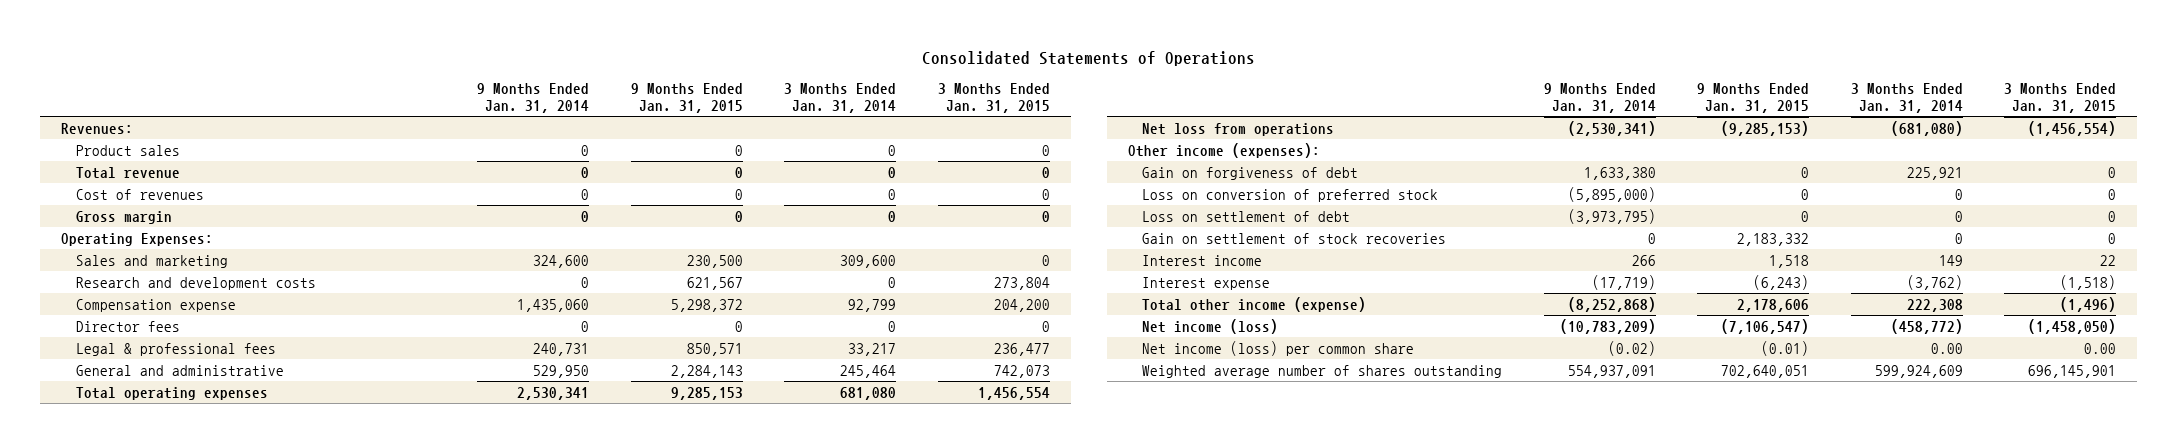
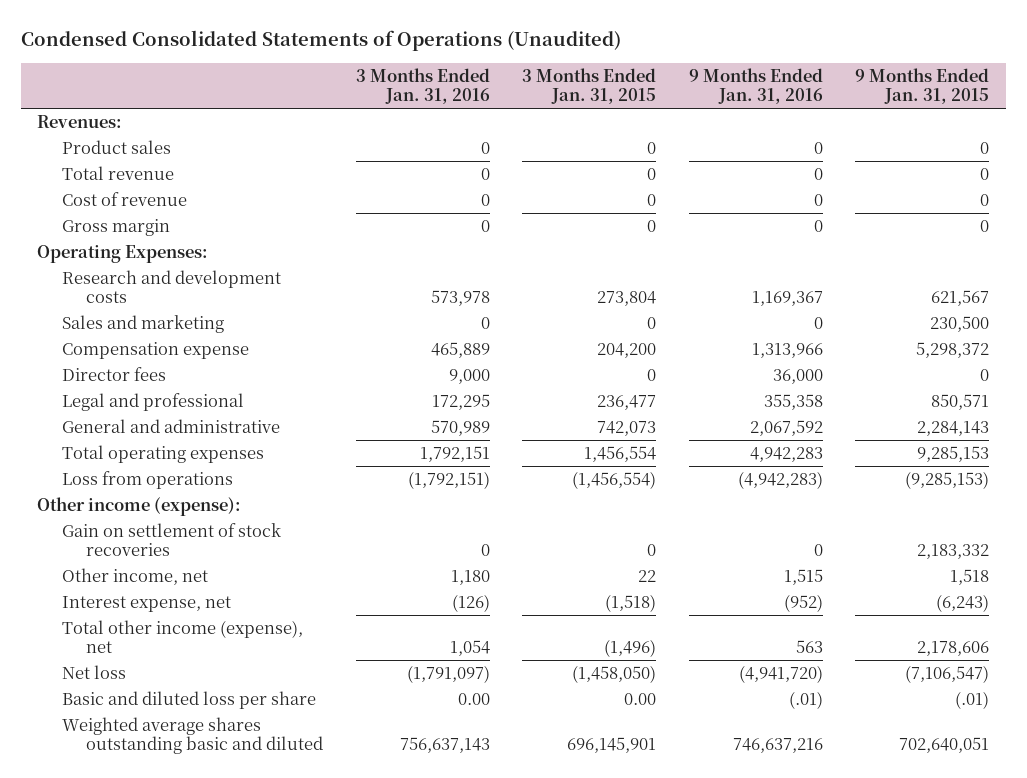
- Consolidated Statements of Operations
+ Condensed Consolidated Statements of Operations (Unaudited)
- | 9 Months Ended Jan. 31, 2014 | 9 Months Ended Jan. 31, 2015 | 3 Months Ended Jan. 31, 2014 | 3 Months Ended Jan. 31, 2015
+ | 3 Months Ended Jan. 31, 2016 | 3 Months Ended Jan. 31, 2015 | 9 Months Ended Jan. 31, 2016 | 9 Months Ended Jan. 31, 2015
- Cost of revenues | 0 | 0 | 0 | 0
+ Cost of revenue | 0 | 0 | 0 | 0
moved down: Sales and marketing | 0 | 0 | 0 | 230,500
- Legal & professional fees | 240,731 | 850,571 | 33,217 | 236,477
+ Legal and professional | 172,295 | 236,477 | 355,358 | 850,571
- Net loss from operations | (2,530,341) | (9,285,153) | (681,080) | (1,456,554)
- Other income (expenses):
- Gain on forgiveness of debt | 1,633,380 | 0 | 225,921 | 0
- Loss on conversion of preferred stock | (5,895,000) | 0 | 0 | 0
- Loss on settlement of debt | (3,973,795) | 0 | 0 | 0
+ Loss from operations | (1,792,151) | (1,456,554) | (4,942,283) | (9,285,153)
+ Other income (expense):
- Interest income | 266 | 1,518 | 149 | 22
- Interest expense | (17,719) | (6,243) | (3,762) | (1,518)
- Total other income (expense) | (8,252,868) | 2,178,606 | 222,308 | (1,496)
- Net income (loss) | (10,783,209) | (7,106,547) | (458,772) | (1,458,050)
- Net income (loss) per common share | (0.02) | (0.01) | 0.00 | 0.00
- Weighted average number of shares outstanding | 554,937,091 | 702,640,051 | 599,924,609 | 696,145,901
+ Other income, net | 1,180 | 22 | 1,515 | 1,518
+ Interest expense, net | (126) | (1,518) | (952) | (6,243)
+ Total other income (expense), net | 1,054 | (1,496) | 563 | 2,178,606
+ Net loss | (1,791,097) | (1,458,050) | (4,941,720) | (7,106,547)
+ Basic and diluted loss per share | 0.00 | 0.00 | (.01) | (.01)
+ Weighted average shares outstanding basic and diluted | 756,637,143 | 696,145,901 | 746,637,216 | 702,640,051

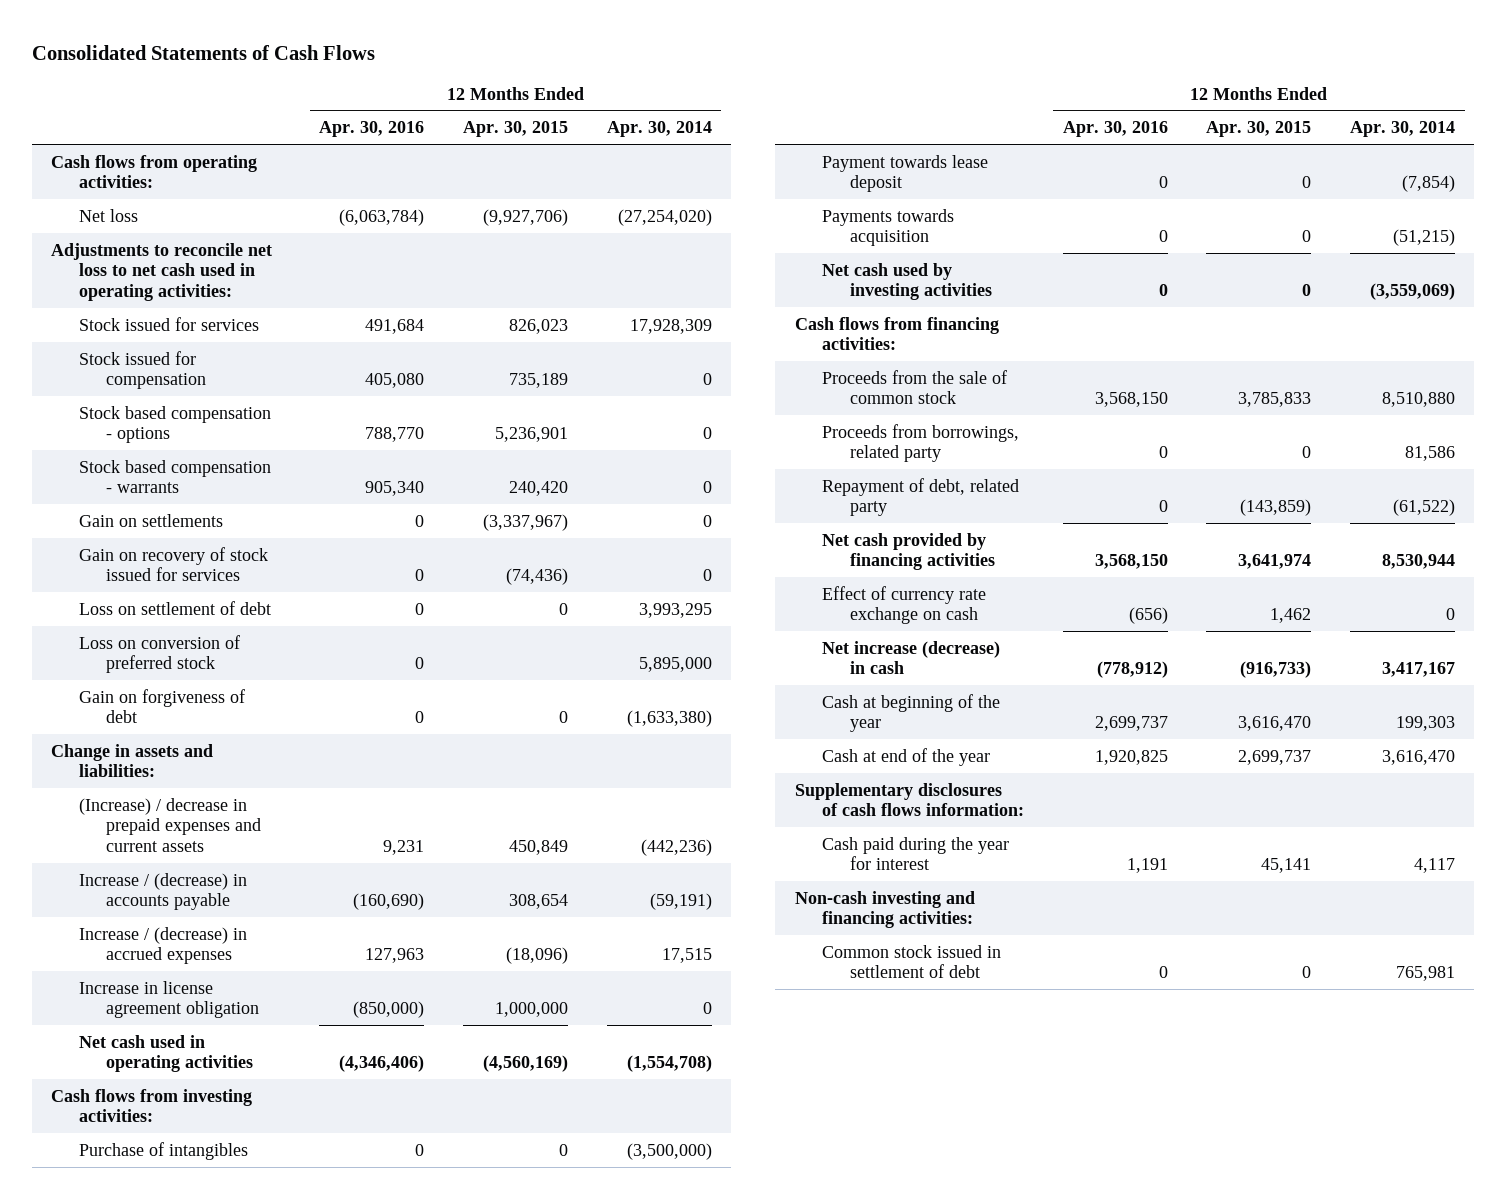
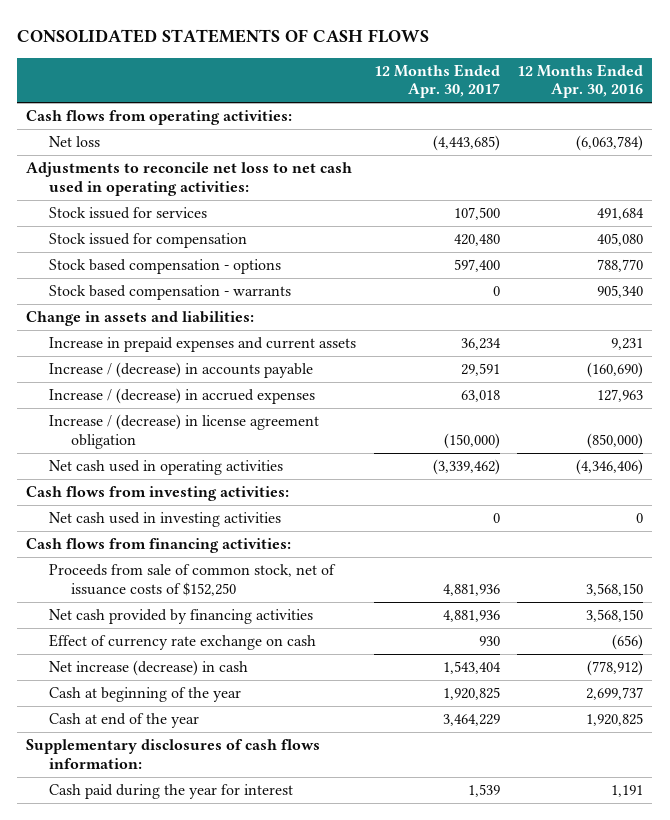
- Consolidated Statements of Cash Flows
+ CONSOLIDATED STATEMENTS OF CASH FLOWS
- | 12 Months Ended Apr. 30, 2016 | 12 Months Ended Apr. 30, 2015 | 12 Months Ended Apr. 30, 2014
+ | 12 Months Ended Apr. 30, 2017 | 12 Months Ended Apr. 30, 2016
- Gain on settlements | 0 | (3,337,967) | 0
- Gain on recovery of stock issued for services | 0 | (74,436) | 0
- Loss on settlement of debt | 0 | 0 | 3,993,295
- Loss on conversion of preferred stock | 0 | | 5,895,000
- Gain on forgiveness of debt | 0 | 0 | (1,633,380)
- (Increase) / decrease in prepaid expenses and current assets | 9,231 | 450,849 | (442,236)
+ Increase in prepaid expenses and current assets | 36,234 | 9,231
- Increase in license agreement obligation | (850,000) | 1,000,000 | 0
+ Increase / (decrease) in license agreement obligation | (150,000) | (850,000)
- Purchase of intangibles | 0 | 0 | (3,500,000)
- Payment towards lease deposit | 0 | 0 | (7,854)
- Payments towards acquisition | 0 | 0 | (51,215)
- Net cash used by investing activities | 0 | 0 | (3,559,069)
+ Net cash used in investing activities | 0 | 0
- Proceeds from the sale of common stock | 3,568,150 | 3,785,833 | 8,510,880
- Proceeds from borrowings, related party | 0 | 0 | 81,586
- Repayment of debt, related party | 0 | (143,859) | (61,522)
+ Proceeds from sale of common stock, net of issuance costs of $152,250 | 4,881,936 | 3,568,150
- Non-cash investing and financing activities:
- Common stock issued in settlement of debt | 0 | 0 | 765,981

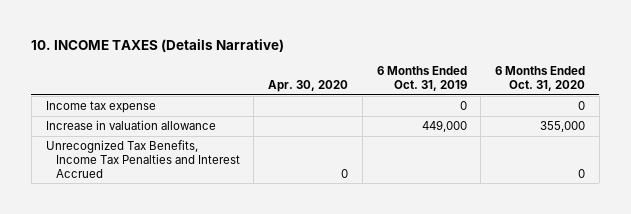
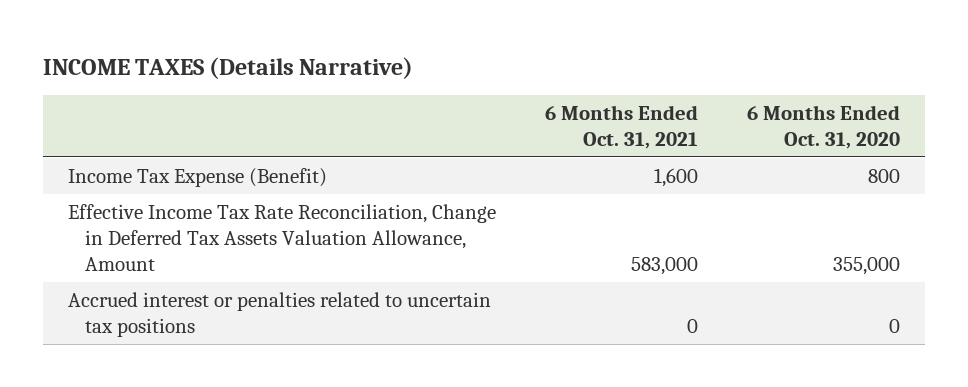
- 10. INCOME TAXES (Details Narrative)
+ INCOME TAXES (Details Narrative)
- | Apr. 30, 2020 | 6 Months Ended Oct. 31, 2019 | 6 Months Ended Oct. 31, 2020
+ | 6 Months Ended Oct. 31, 2021 | 6 Months Ended Oct. 31, 2020
- Income tax expense | | 0 | 0
- Increase in valuation allowance | | 449,000 | 355,000
- Unrecognized Tax Benefits, Income Tax Penalties and Interest Accrued | 0 | | 0
+ Income Tax Expense (Benefit) | 1,600 | 800
+ Effective Income Tax Rate Reconciliation, Change in Deferred Tax Assets Valuation Allowance, Amount | 583,000 | 355,000
+ Accrued interest or penalties related to uncertain tax positions | 0 | 0

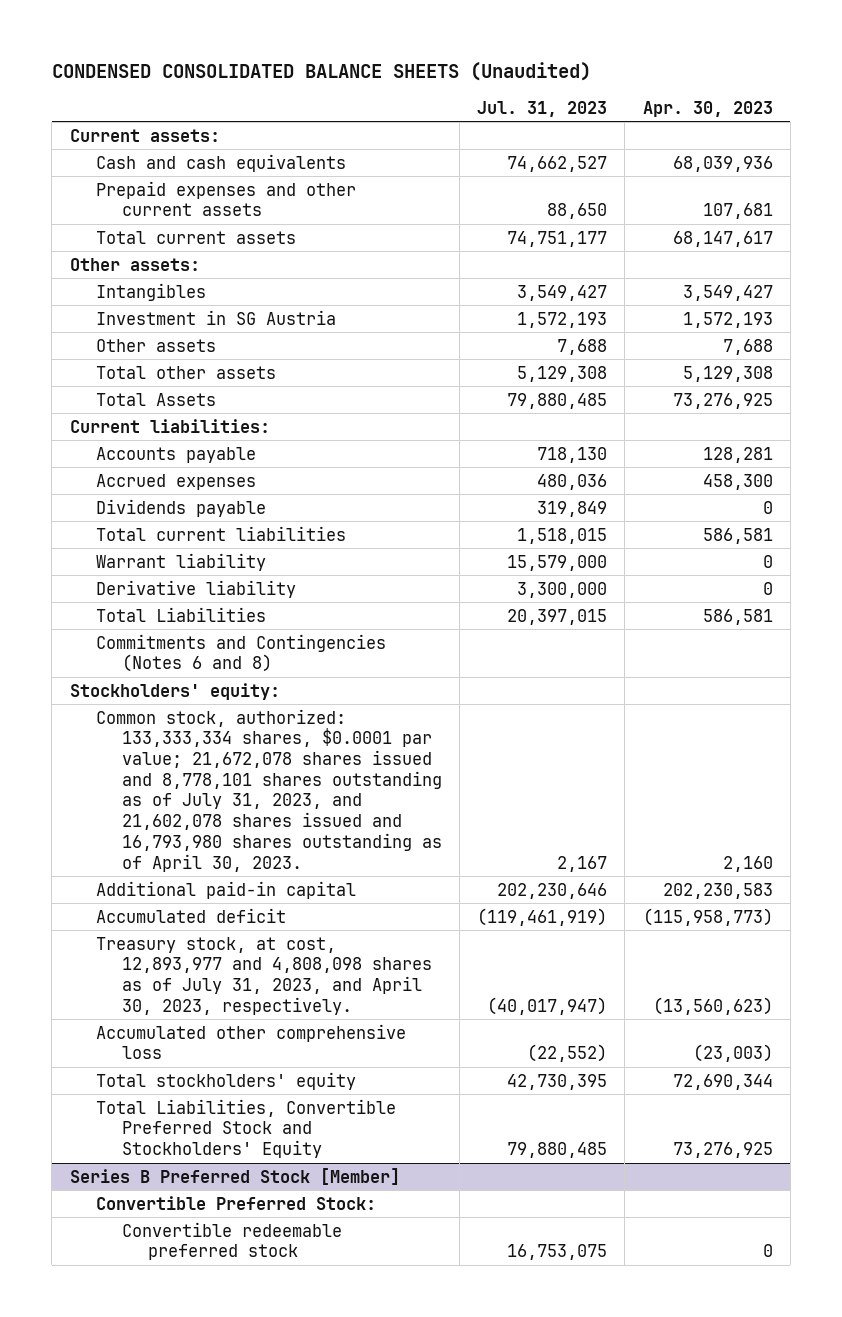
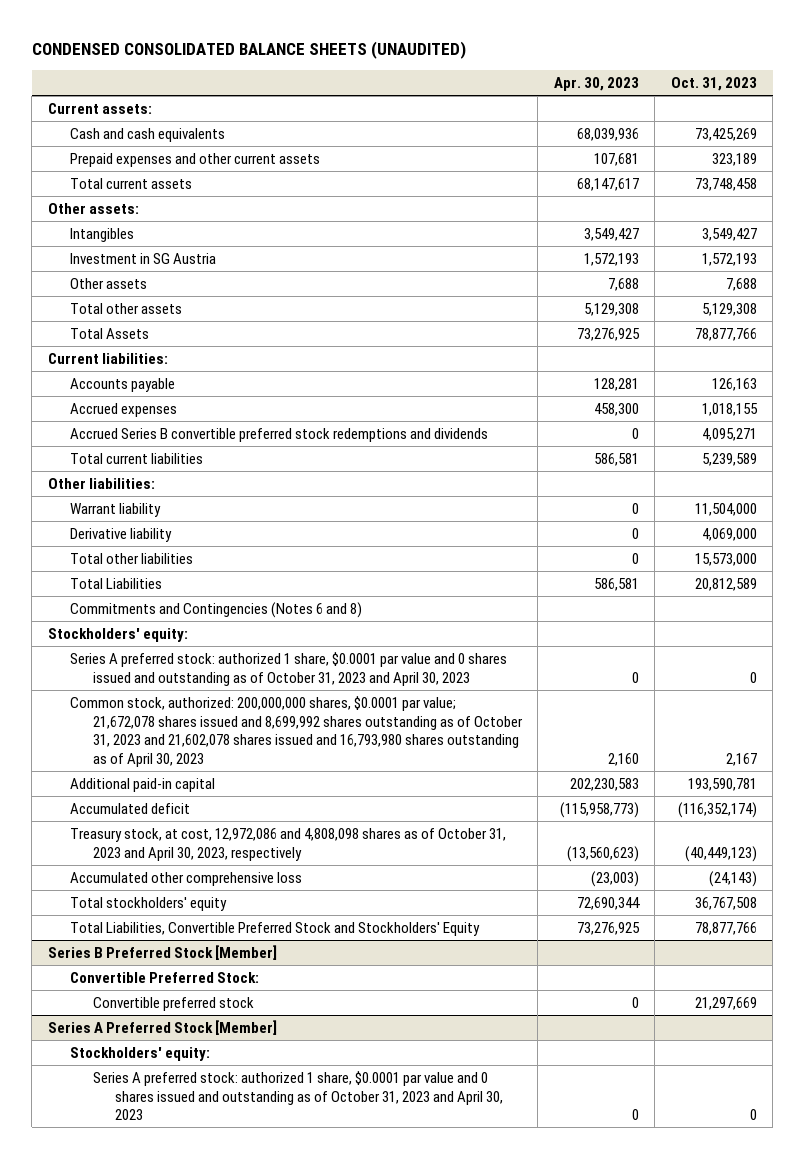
- CONDENSED CONSOLIDATED BALANCE SHEETS (Unaudited)
+ CONDENSED CONSOLIDATED BALANCE SHEETS (UNAUDITED)
- | Jul. 31, 2023 | Apr. 30, 2023
+ | Apr. 30, 2023 | Oct. 31, 2023
- Dividends payable | 319,849 | 0
+ Accrued Series B convertible preferred stock redemptions and dividends | 0 | 4,095,271
+ Other liabilities:
+ Total other liabilities | 0 | 15,573,000
- Common stock, authorized: 133,333,334 shares, $0.0001 par value; 21,672,078 shares issued and 8,778,101 shares outstanding as of July 31, 2023, and 21,602,078 shares issued and 16,793,980 shares outstanding as of April 30, 2023. | 2,167 | 2,160
+ Series A preferred stock: authorized 1 share, $0.0001 par value and 0 shares issued and outstanding as of October 31, 2023 and April 30, 2023 | 0 | 0
+ Common stock, authorized: 200,000,000 shares, $0.0001 par value; 21,672,078 shares issued and 8,699,992 shares outstanding as of October 31, 2023 and 21,602,078 shares issued and 16,793,980 shares outstanding as of April 30, 2023 | 2,160 | 2,167
- Treasury stock, at cost, 12,893,977 and 4,808,098 shares as of July 31, 2023, and April 30, 2023, respectively. | (40,017,947) | (13,560,623)
+ Treasury stock, at cost, 12,972,086 and 4,808,098 shares as of October 31, 2023 and April 30, 2023, respectively | (13,560,623) | (40,449,123)
@ Series B Preferred Stock [Member]
- Convertible redeemable preferred stock | 16,753,075 | 0
+ Convertible preferred stock | 0 | 21,297,669
+ Series A Preferred Stock [Member]
+ Stockholders' equity:
+ Series A preferred stock: authorized 1 share, $0.0001 par value and 0 shares issued and outstanding as of October 31, 2023 and April 30, 2023 | 0 | 0

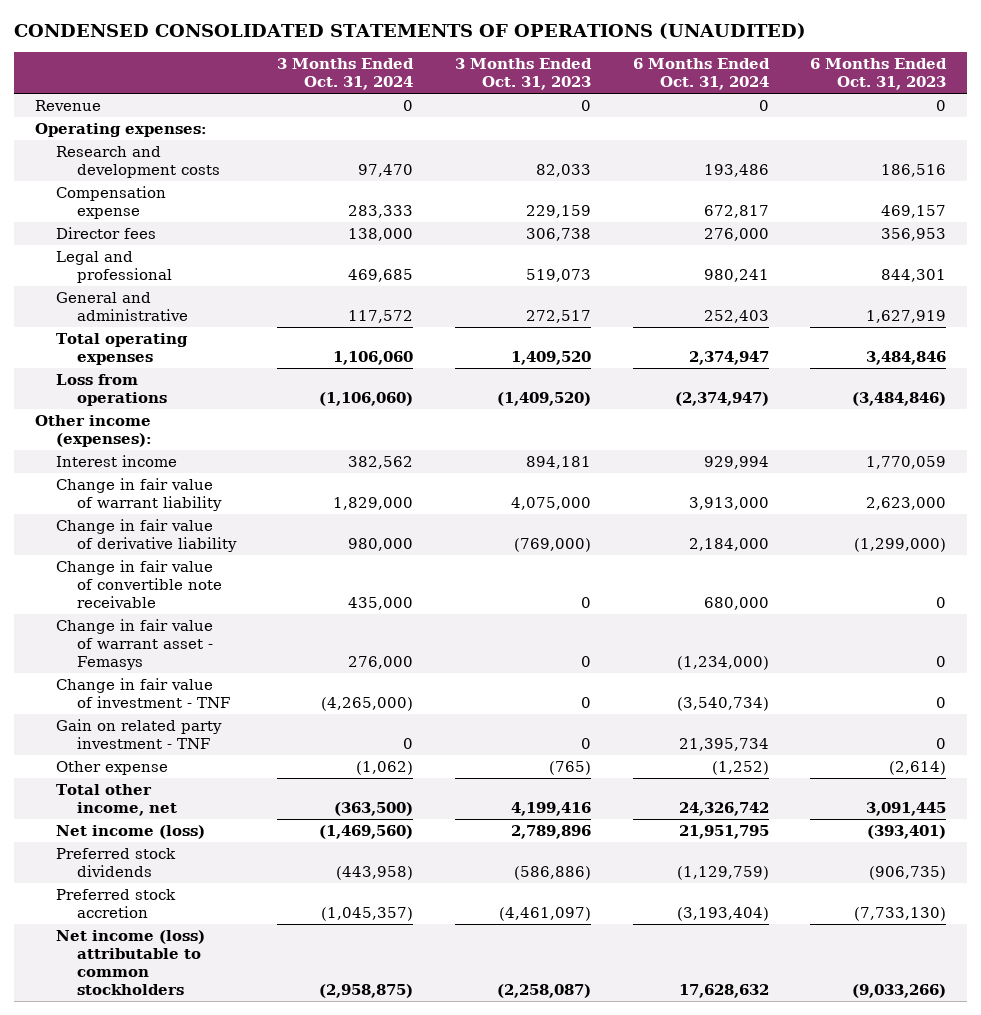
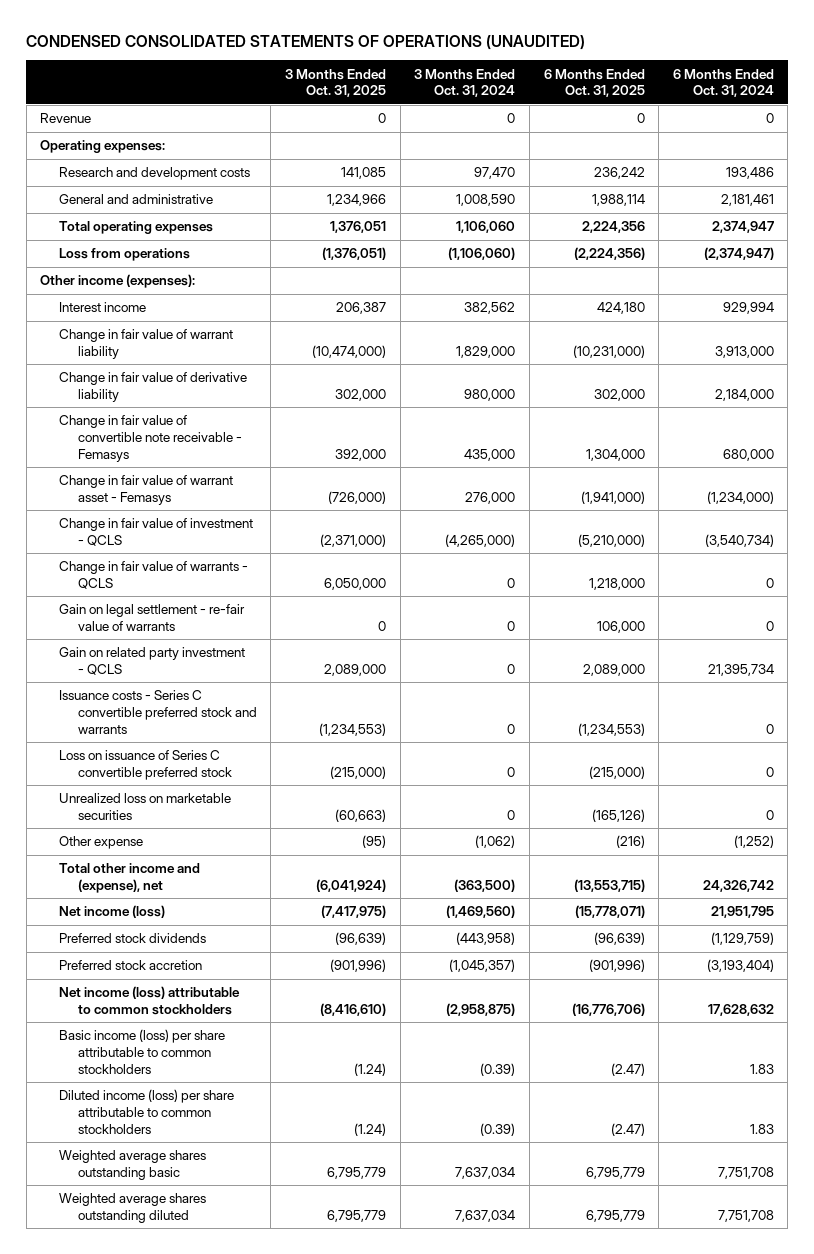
- | 3 Months Ended Oct. 31, 2024 | 3 Months Ended Oct. 31, 2023 | 6 Months Ended Oct. 31, 2024 | 6 Months Ended Oct. 31, 2023
+ | 3 Months Ended Oct. 31, 2025 | 3 Months Ended Oct. 31, 2024 | 6 Months Ended Oct. 31, 2025 | 6 Months Ended Oct. 31, 2024
- Compensation expense | 283,333 | 229,159 | 672,817 | 469,157
- Director fees | 138,000 | 306,738 | 276,000 | 356,953
- Legal and professional | 469,685 | 519,073 | 980,241 | 844,301
- General and administrative | 117,572 | 272,517 | 252,403 | 1,627,919
+ General and administrative | 1,234,966 | 1,008,590 | 1,988,114 | 2,181,461
- Change in fair value of convertible note receivable | 435,000 | 0 | 680,000 | 0
+ Change in fair value of convertible note receivable - Femasys | 392,000 | 435,000 | 1,304,000 | 680,000
- Change in fair value of investment - TNF | (4,265,000) | 0 | (3,540,734) | 0
- Gain on related party investment - TNF | 0 | 0 | 21,395,734 | 0
+ Change in fair value of investment - QCLS | (2,371,000) | (4,265,000) | (5,210,000) | (3,540,734)
+ Change in fair value of warrants - QCLS | 6,050,000 | 0 | 1,218,000 | 0
+ Gain on legal settlement - re-fair value of warrants | 0 | 0 | 106,000 | 0
+ Gain on related party investment - QCLS | 2,089,000 | 0 | 2,089,000 | 21,395,734
+ Issuance costs - Series C convertible preferred stock and warrants | (1,234,553) | 0 | (1,234,553) | 0
+ Loss on issuance of Series C convertible preferred stock | (215,000) | 0 | (215,000) | 0
+ Unrealized loss on marketable securities | (60,663) | 0 | (165,126) | 0
- Total other income, net | (363,500) | 4,199,416 | 24,326,742 | 3,091,445
+ Total other income and (expense), net | (6,041,924) | (363,500) | (13,553,715) | 24,326,742
+ Basic income (loss) per share attributable to common stockholders | (1.24) | (0.39) | (2.47) | 1.83
+ Diluted income (loss) per share attributable to common stockholders | (1.24) | (0.39) | (2.47) | 1.83
+ Weighted average shares outstanding basic | 6,795,779 | 7,637,034 | 6,795,779 | 7,751,708
+ Weighted average shares outstanding diluted | 6,795,779 | 7,637,034 | 6,795,779 | 7,751,708

